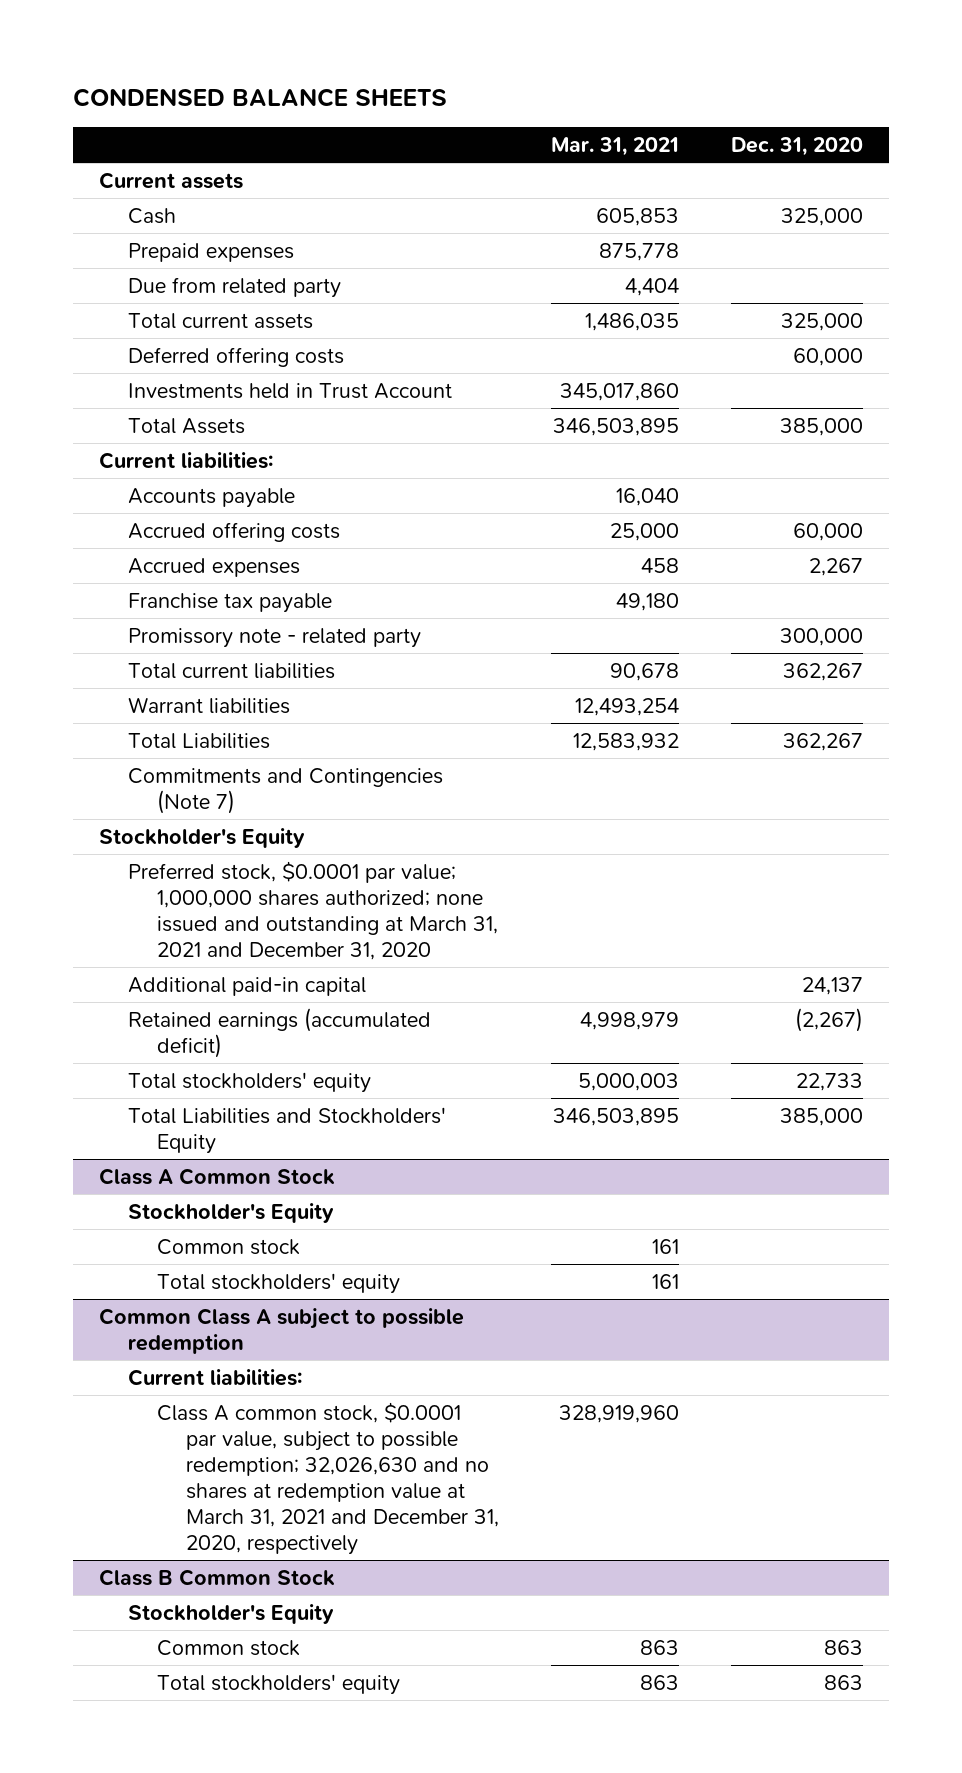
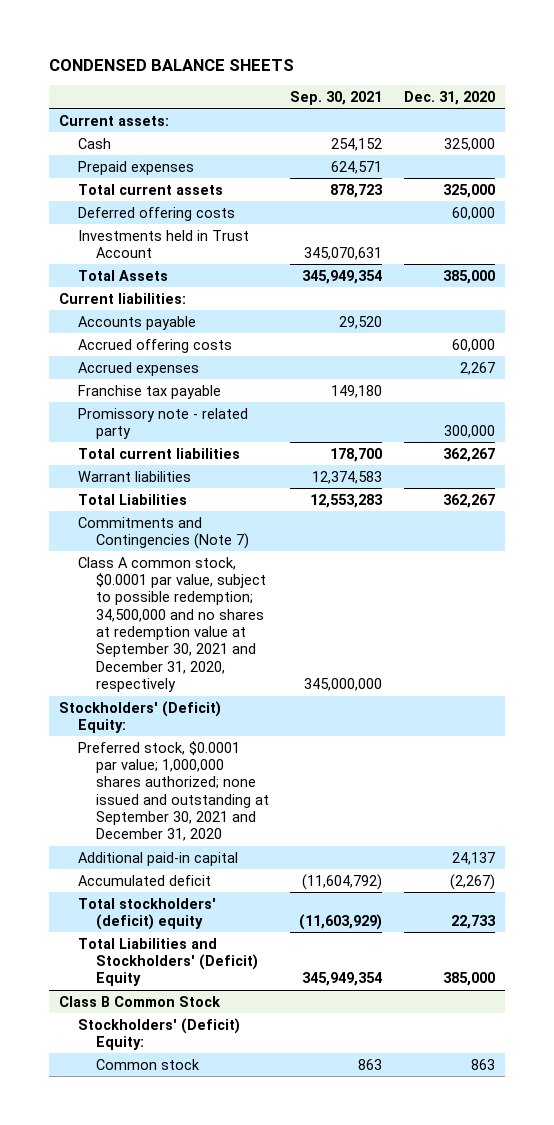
- | Mar. 31, 2021 | Dec. 31, 2020
+ | Sep. 30, 2021 | Dec. 31, 2020
- Current assets
+ Current assets:
- Due from related party | 4,404 |
- Stockholder's Equity
- Preferred stock, $0.0001 par value; 1,000,000 shares authorized; none issued and outstanding at March 31, 2021 and December 31, 2020
+ Class A common stock, $0.0001 par value, subject to possible redemption; 34,500,000 and no shares at redemption value at September 30, 2021 and December 31, 2020, respectively | 345,000,000 |
+ Stockholders' (Deficit) Equity:
+ Preferred stock, $0.0001 par value; 1,000,000 shares authorized; none issued and outstanding at September 30, 2021 and December 31, 2020
- Retained earnings (accumulated deficit) | 4,998,979 | (2,267)
- Total stockholders' equity | 5,000,003 | 22,733
- Total Liabilities and Stockholders' Equity | 346,503,895 | 385,000
- Class A Common Stock
- Stockholder's Equity
- Common stock | 161 |
- Total stockholders' equity | 161 |
- Common Class A subject to possible redemption
- Current liabilities:
- Class A common stock, $0.0001 par value, subject to possible redemption; 32,026,630 and no shares at redemption value at March 31, 2021 and December 31, 2020, respectively | 328,919,960 |
+ Accumulated deficit | (11,604,792) | (2,267)
+ Total stockholders' (deficit) equity | (11,603,929) | 22,733
+ Total Liabilities and Stockholders' (Deficit) Equity | 345,949,354 | 385,000
@ Class B Common Stock
- Stockholder's Equity
+ Stockholders' (Deficit) Equity:
- Total stockholders' equity | 863 | 863

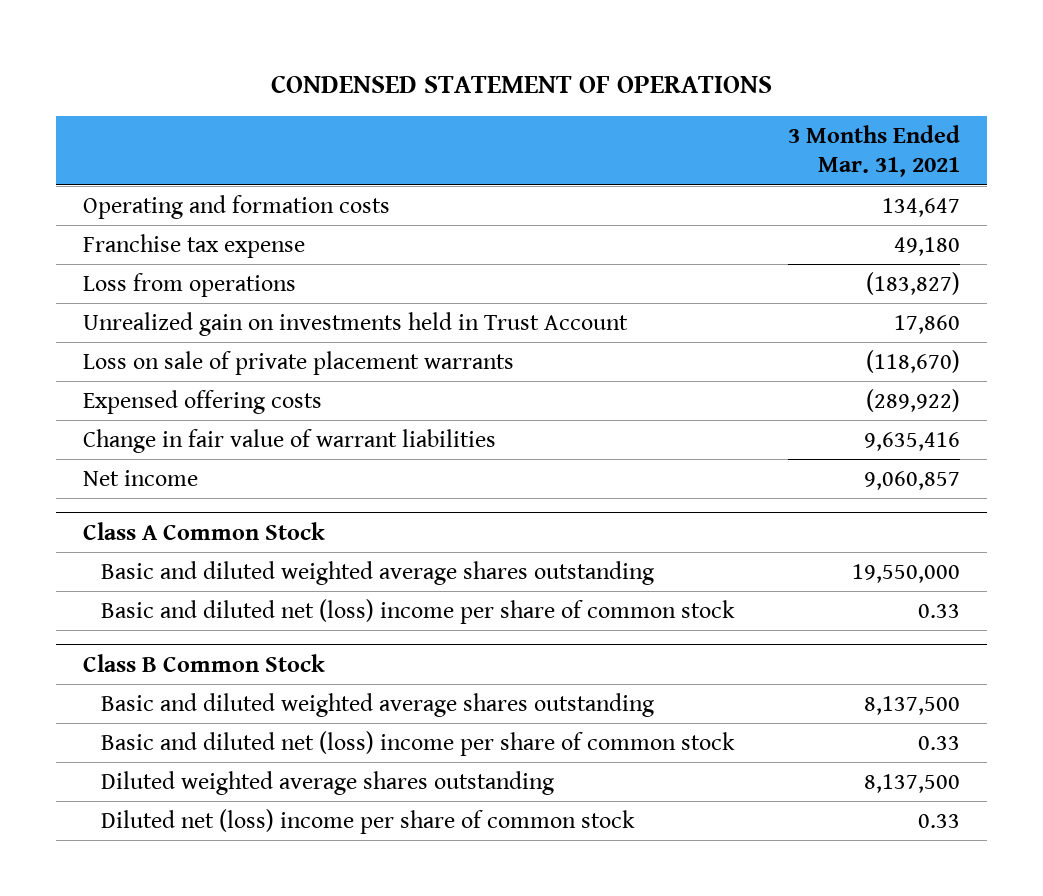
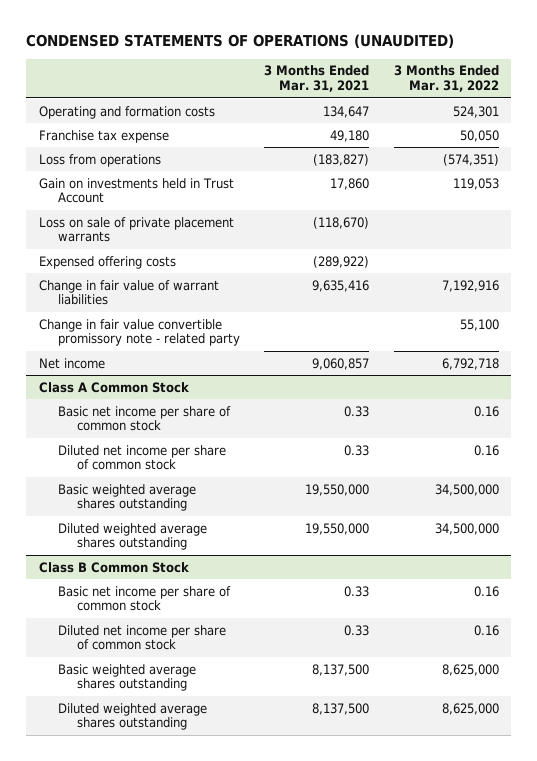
- CONDENSED STATEMENT OF OPERATIONS
+ CONDENSED STATEMENTS OF OPERATIONS (UNAUDITED)
- | 3 Months Ended Mar. 31, 2021
+ | 3 Months Ended Mar. 31, 2021 | 3 Months Ended Mar. 31, 2022
- Unrealized gain on investments held in Trust Account | 17,860
+ Gain on investments held in Trust Account | 17,860 | 119,053
+ Change in fair value convertible promissory note - related party | | 55,100
@ Class A Common Stock
- Basic and diluted weighted average shares outstanding | 19,550,000
- Basic and diluted net (loss) income per share of common stock | 0.33
+ Basic net income per share of common stock | 0.33 | 0.16
+ Diluted net income per share of common stock | 0.33 | 0.16
+ Basic weighted average shares outstanding | 19,550,000 | 34,500,000
+ Diluted weighted average shares outstanding | 19,550,000 | 34,500,000
@ Class B Common Stock
- Basic and diluted weighted average shares outstanding | 8,137,500
- Basic and diluted net (loss) income per share of common stock | 0.33
+ Basic net income per share of common stock | 0.33 | 0.16
+ Diluted net income per share of common stock | 0.33 | 0.16
+ Basic weighted average shares outstanding | 8,137,500 | 8,625,000
- Diluted net (loss) income per share of common stock | 0.33

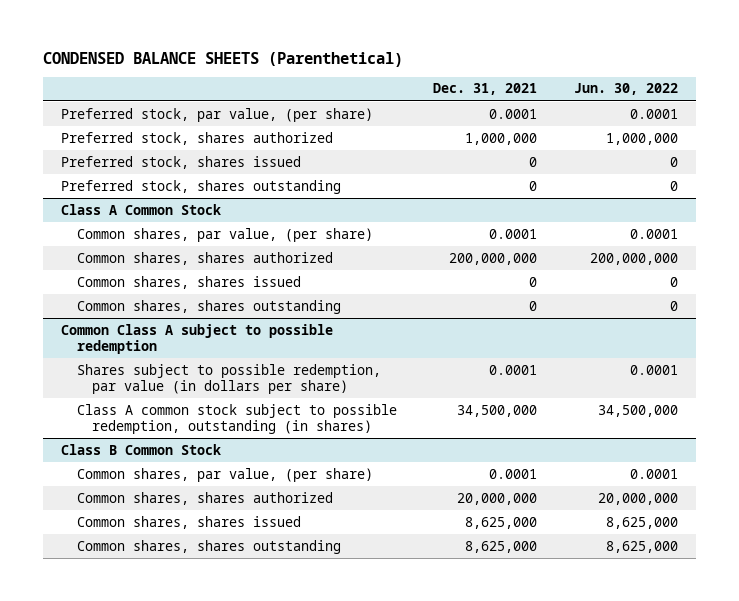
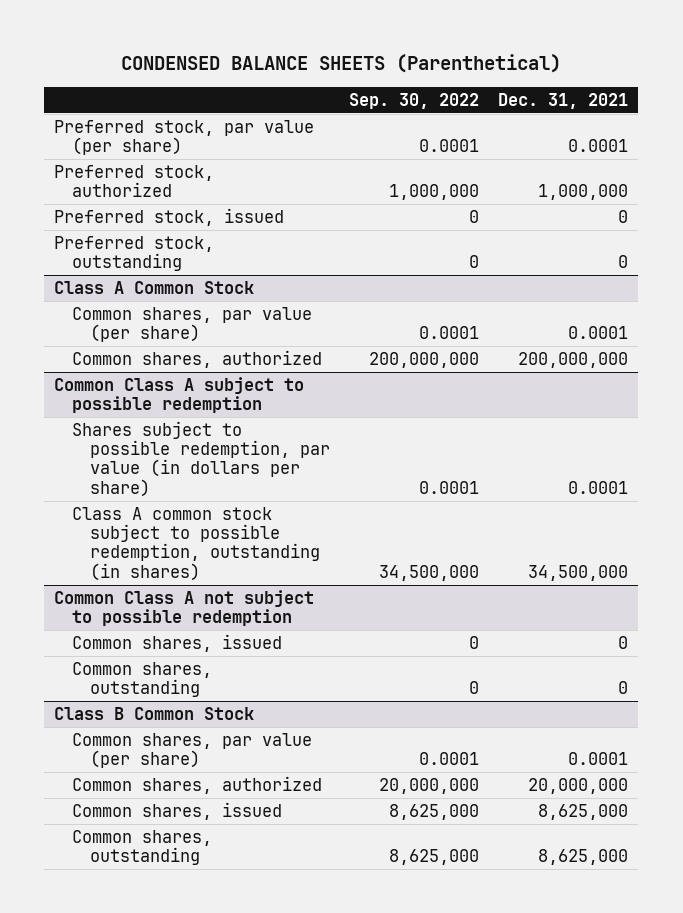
- | Dec. 31, 2021 | Jun. 30, 2022
+ | Sep. 30, 2022 | Dec. 31, 2021
- Preferred stock, par value, (per share) | 0.0001 | 0.0001
- Preferred stock, shares authorized | 1,000,000 | 1,000,000
- Preferred stock, shares issued | 0 | 0
- Preferred stock, shares outstanding | 0 | 0
+ Preferred stock, par value (per share) | 0.0001 | 0.0001
+ Preferred stock, authorized | 1,000,000 | 1,000,000
+ Preferred stock, issued | 0 | 0
+ Preferred stock, outstanding | 0 | 0
@ Class A Common Stock
- Common shares, par value, (per share) | 0.0001 | 0.0001
- Common shares, shares authorized | 200,000,000 | 200,000,000
- Common shares, shares issued | 0 | 0
- Common shares, shares outstanding | 0 | 0
+ Common shares, par value (per share) | 0.0001 | 0.0001
+ Common shares, authorized | 200,000,000 | 200,000,000
+ Common Class A not subject to possible redemption
+ Common shares, issued | 0 | 0
+ Common shares, outstanding | 0 | 0
@ Class B Common Stock
- Common shares, par value, (per share) | 0.0001 | 0.0001
- Common shares, shares authorized | 20,000,000 | 20,000,000
- Common shares, shares issued | 8,625,000 | 8,625,000
- Common shares, shares outstanding | 8,625,000 | 8,625,000
+ Common shares, par value (per share) | 0.0001 | 0.0001
+ Common shares, authorized | 20,000,000 | 20,000,000
+ Common shares, issued | 8,625,000 | 8,625,000
+ Common shares, outstanding | 8,625,000 | 8,625,000

